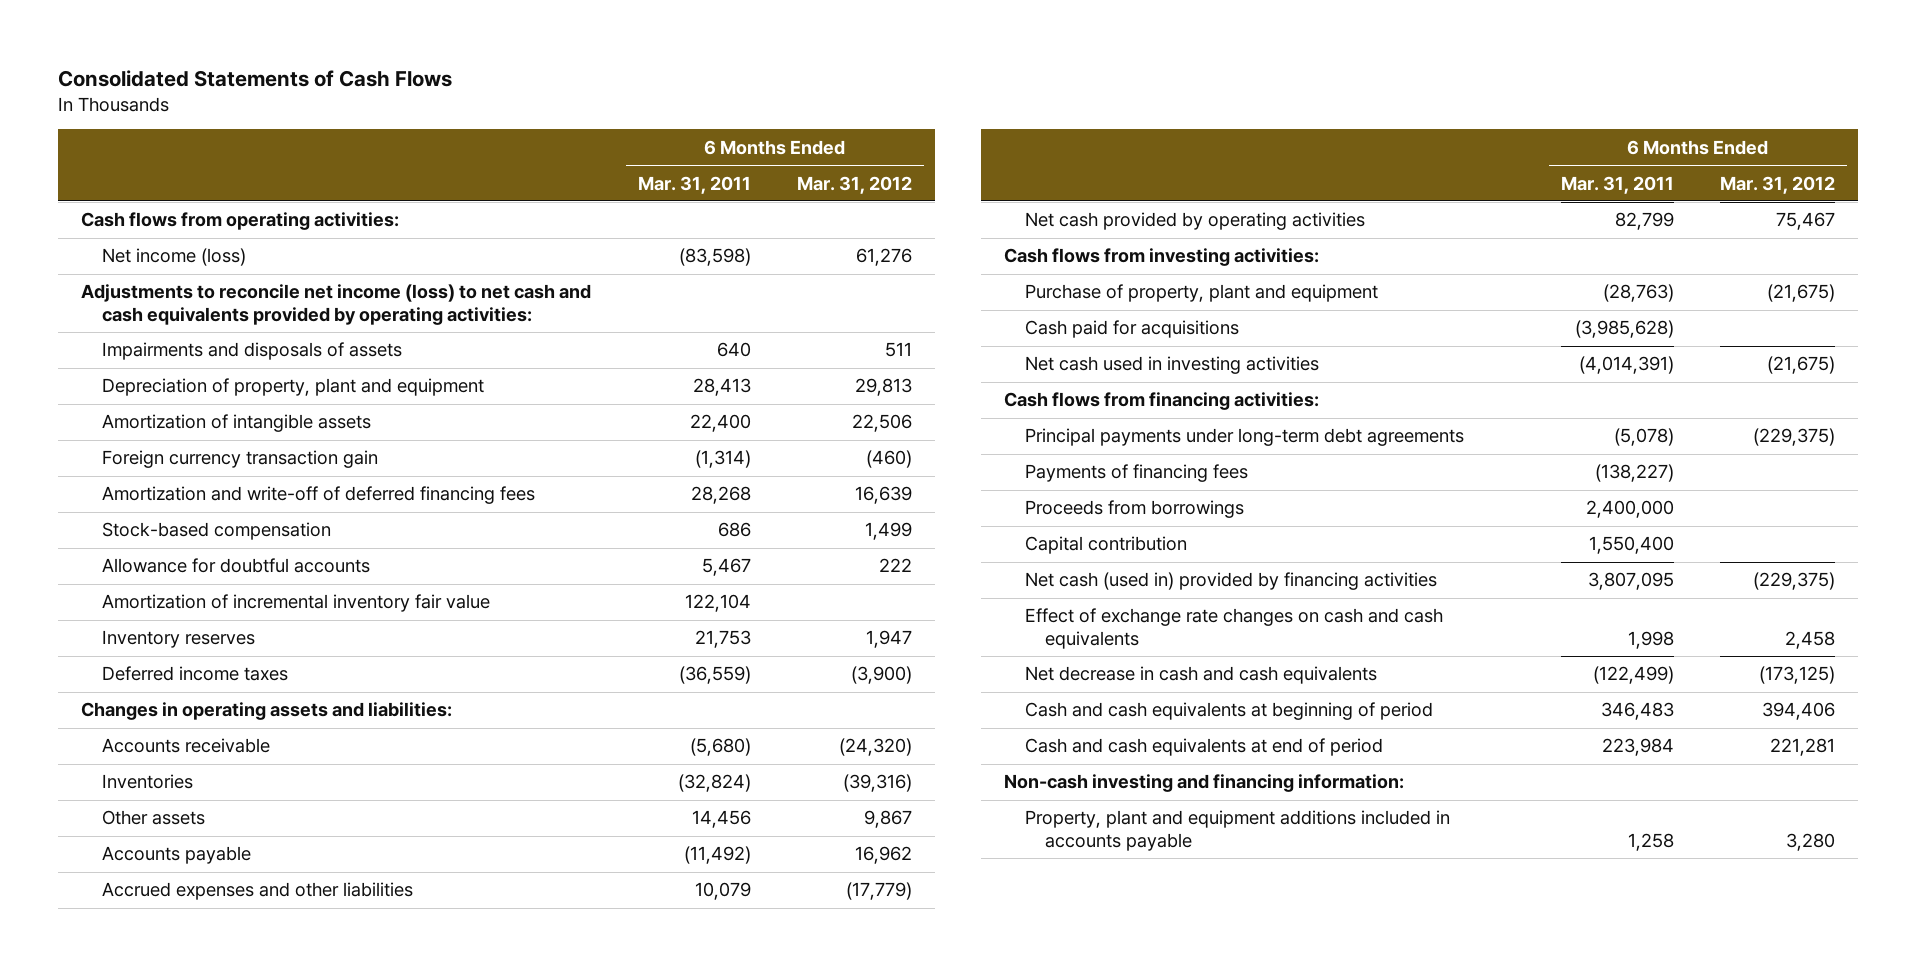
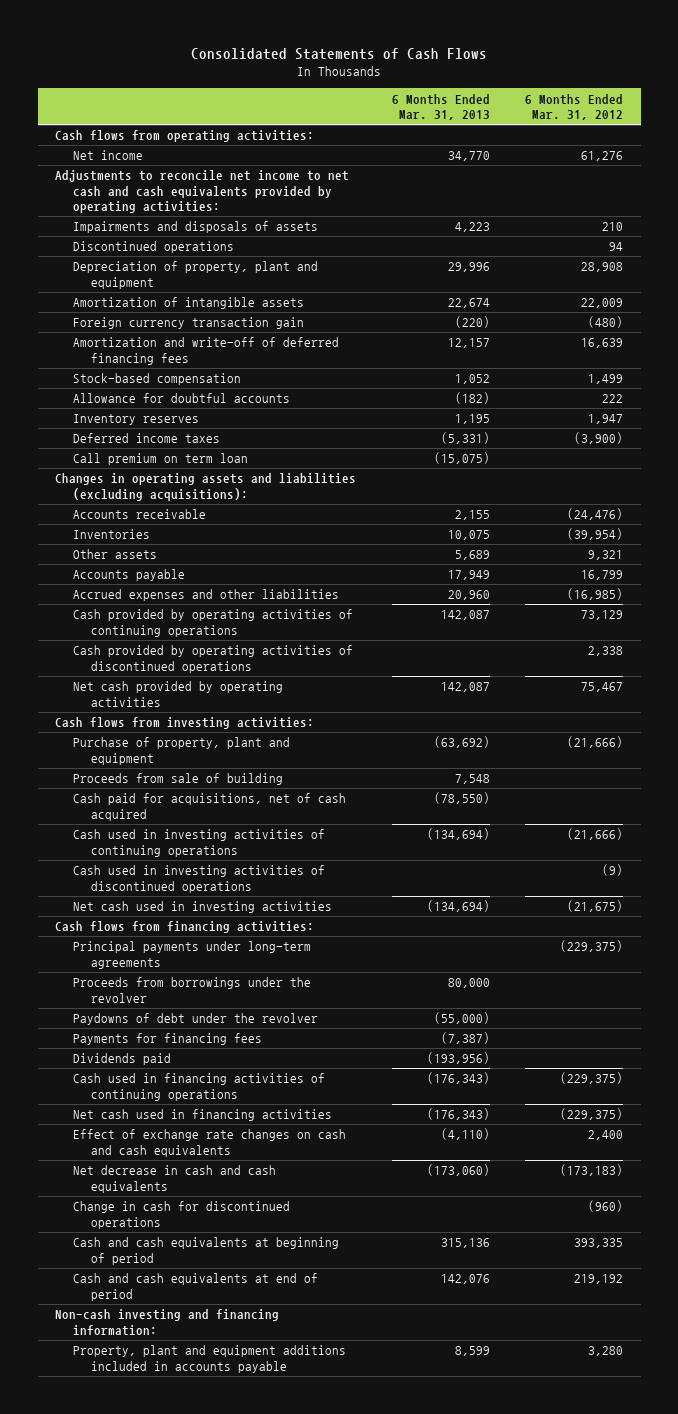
- | 6 Months Ended Mar. 31, 2011 | 6 Months Ended Mar. 31, 2012
+ | 6 Months Ended Mar. 31, 2013 | 6 Months Ended Mar. 31, 2012
- Net income (loss) | (83,598) | 61,276
- Adjustments to reconcile net income (loss) to net cash and cash equivalents provided by operating activities:
- Impairments and disposals of assets | 640 | 511
- Depreciation of property, plant and equipment | 28,413 | 29,813
- Amortization of intangible assets | 22,400 | 22,506
- Foreign currency transaction gain | (1,314) | (460)
+ Net income | 34,770 | 61,276
+ Adjustments to reconcile net income to net cash and cash equivalents provided by operating activities:
+ Impairments and disposals of assets | 4,223 | 210
+ Discontinued operations | | 94
+ Depreciation of property, plant and equipment | 29,996 | 28,908
+ Amortization of intangible assets | 22,674 | 22,009
+ Foreign currency transaction gain | (220) | (480)
- Amortization of incremental inventory fair value | 122,104 |
- Changes in operating assets and liabilities:
- Accounts receivable | (5,680) | (24,320)
- Inventories | (32,824) | (39,316)
- Other assets | 14,456 | 9,867
- Accounts payable | (11,492) | 16,962
- Accrued expenses and other liabilities | 10,079 | (17,779)
+ Call premium on term loan | (15,075) |
+ Changes in operating assets and liabilities (excluding acquisitions):
+ Accounts receivable | 2,155 | (24,476)
+ Inventories | 10,075 | (39,954)
+ Other assets | 5,689 | 9,321
+ Accounts payable | 17,949 | 16,799
+ Accrued expenses and other liabilities | 20,960 | (16,985)
+ Cash provided by operating activities of continuing operations | 142,087 | 73,129
+ Cash provided by operating activities of discontinued operations | | 2,338
- Purchase of property, plant and equipment | (28,763) | (21,675)
- Cash paid for acquisitions | (3,985,628) |
+ Purchase of property, plant and equipment | (63,692) | (21,666)
+ Proceeds from sale of building | 7,548 |
+ Cash paid for acquisitions, net of cash acquired | (78,550) |
+ Cash used in investing activities of continuing operations | (134,694) | (21,666)
+ Cash used in investing activities of discontinued operations | | (9)
- Principal payments under long-term debt agreements | (5,078) | (229,375)
- Payments of financing fees | (138,227) |
- Proceeds from borrowings | 2,400,000 |
- Capital contribution | 1,550,400 |
- Net cash (used in) provided by financing activities | 3,807,095 | (229,375)
- Effect of exchange rate changes on cash and cash equivalents | 1,998 | 2,458
- Net decrease in cash and cash equivalents | (122,499) | (173,125)
- Cash and cash equivalents at beginning of period | 346,483 | 394,406
- Cash and cash equivalents at end of period | 223,984 | 221,281
+ Principal payments under long-term agreements | | (229,375)
+ Proceeds from borrowings under the revolver | 80,000 |
+ Paydowns of debt under the revolver | (55,000) |
+ Payments for financing fees | (7,387) |
+ Dividends paid | (193,956) |
+ Cash used in financing activities of continuing operations | (176,343) | (229,375)
+ Net cash used in financing activities | (176,343) | (229,375)
+ Effect of exchange rate changes on cash and cash equivalents | (4,110) | 2,400
+ Net decrease in cash and cash equivalents | (173,060) | (173,183)
+ Change in cash for discontinued operations | | (960)
+ Cash and cash equivalents at beginning of period | 315,136 | 393,335
+ Cash and cash equivalents at end of period | 142,076 | 219,192

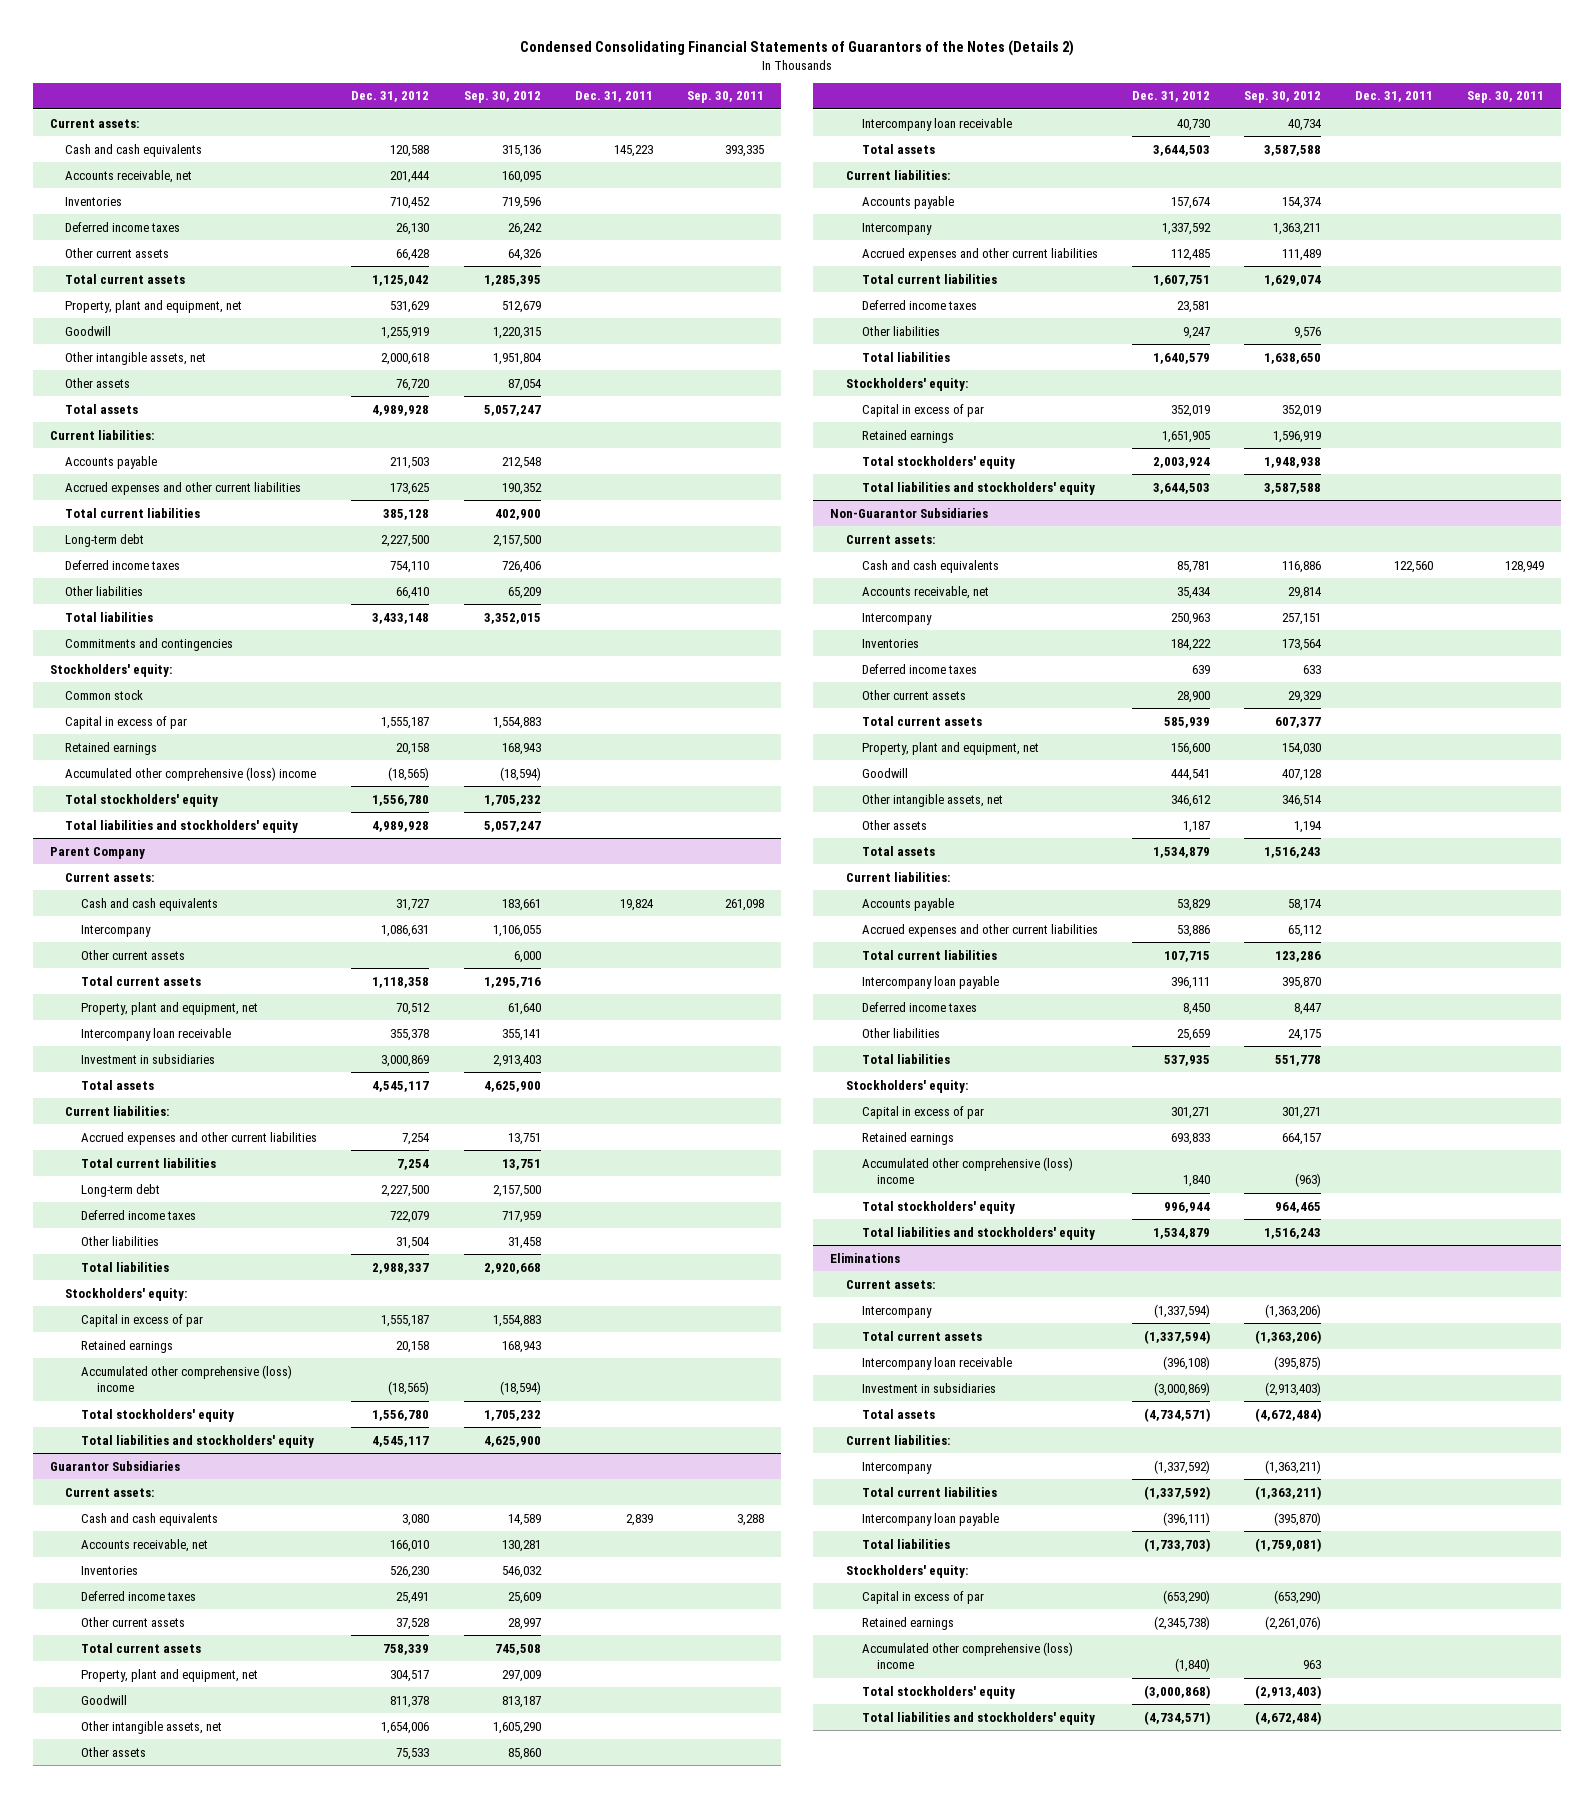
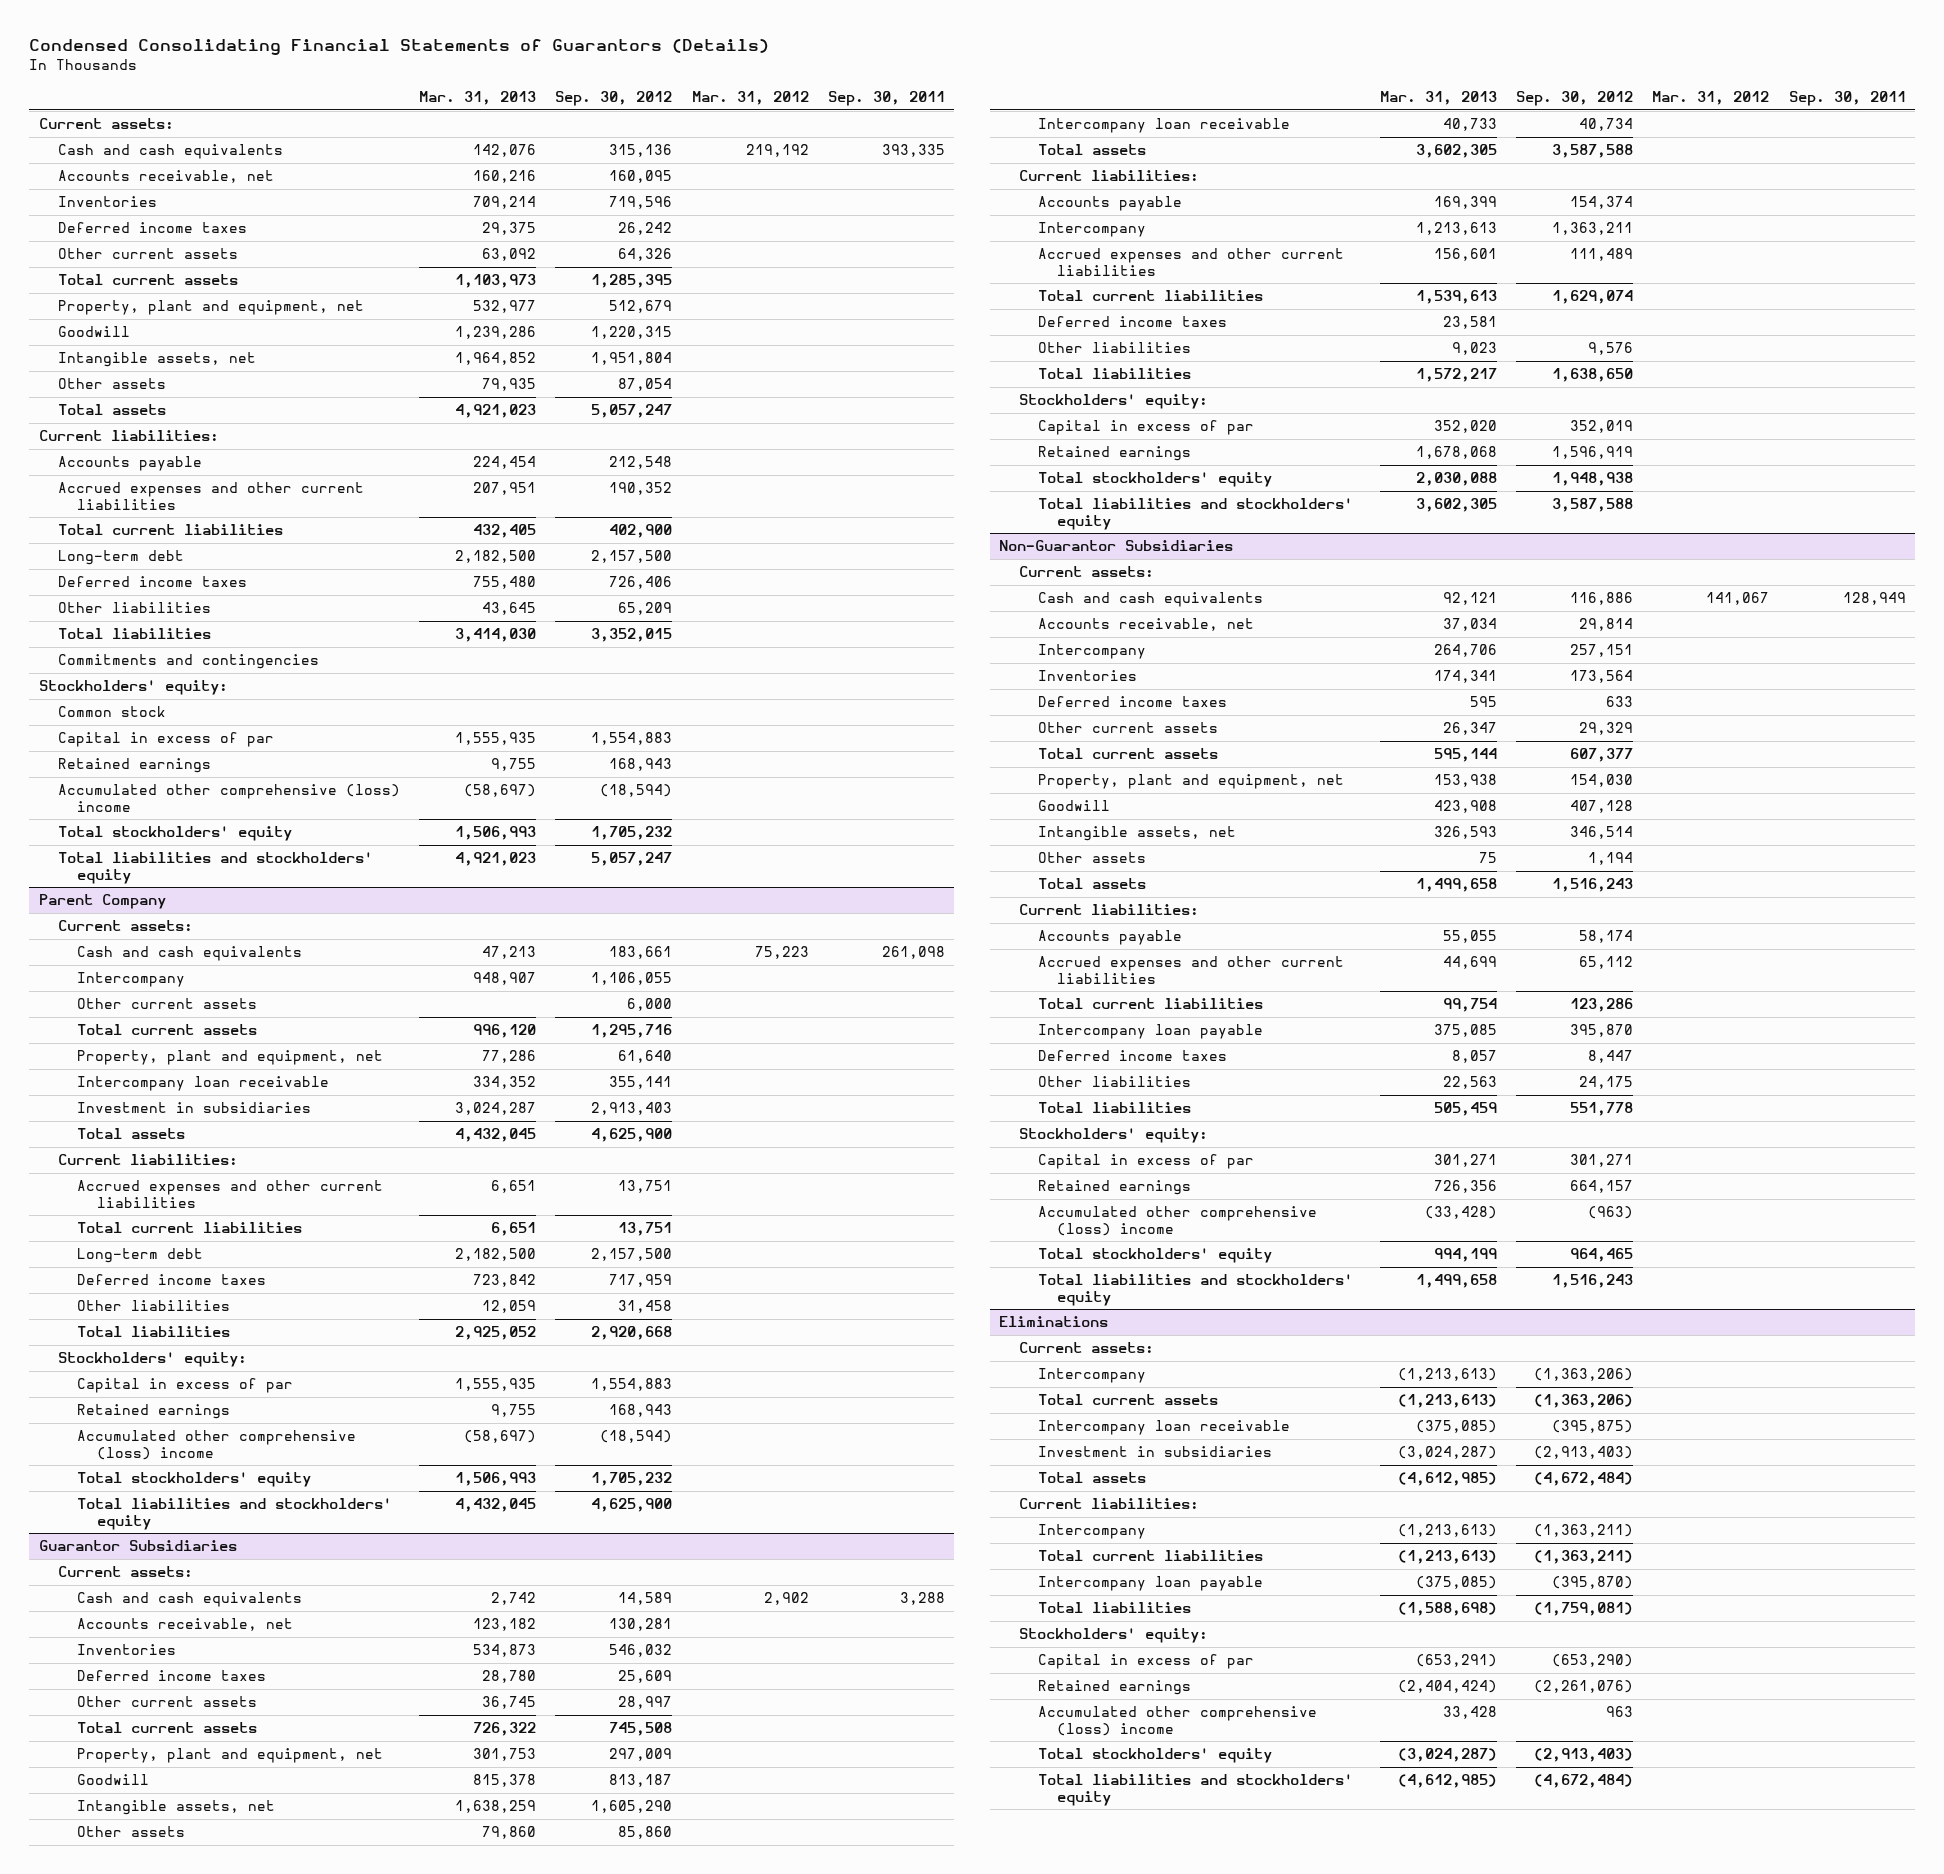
- Condensed Consolidating Financial Statements of Guarantors of the Notes (Details 2)
+ Condensed Consolidating Financial Statements of Guarantors (Details)
- | Dec. 31, 2012 | Sep. 30, 2012 | Dec. 31, 2011 | Sep. 30, 2011
+ | Mar. 31, 2013 | Sep. 30, 2012 | Mar. 31, 2012 | Sep. 30, 2011
- Other intangible assets, net | 2,000,618 | 1,951,804 | |
+ Intangible assets, net | 1,964,852 | 1,951,804 | |
@ Guarantor Subsidiaries
- Other intangible assets, net | 1,654,006 | 1,605,290 | |
+ Intangible assets, net | 1,638,259 | 1,605,290 | |
@ Non-Guarantor Subsidiaries
- Other intangible assets, net | 346,612 | 346,514 | |
+ Intangible assets, net | 326,593 | 346,514 | |

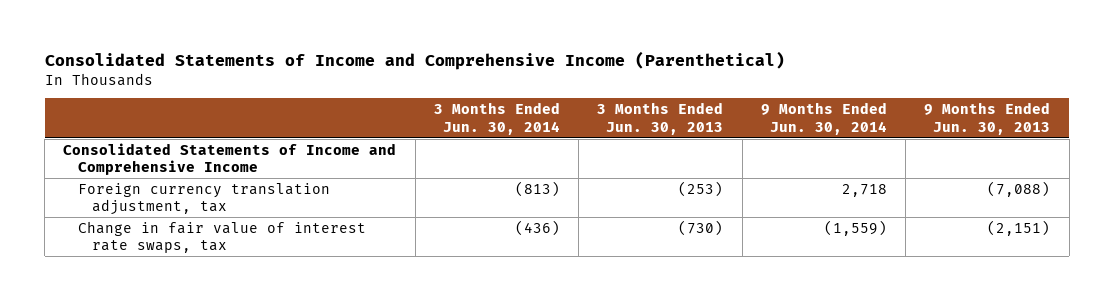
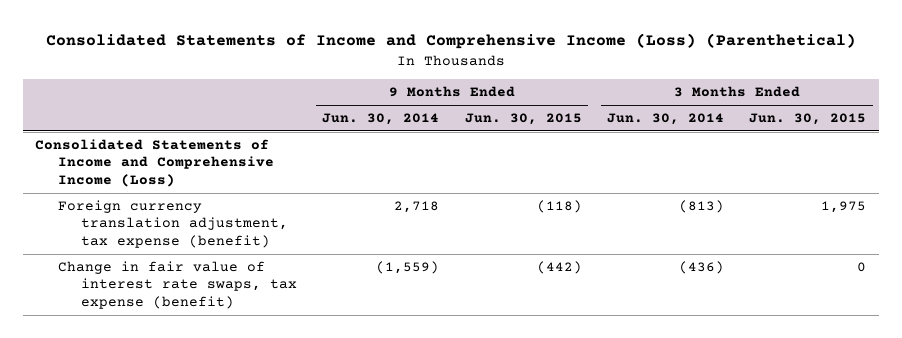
- Consolidated Statements of Income and Comprehensive Income (Parenthetical)
+ Consolidated Statements of Income and Comprehensive Income (Loss) (Parenthetical)
- | 3 Months Ended Jun. 30, 2014 | 3 Months Ended Jun. 30, 2013 | 9 Months Ended Jun. 30, 2014 | 9 Months Ended Jun. 30, 2013
+ | 9 Months Ended Jun. 30, 2014 | 9 Months Ended Jun. 30, 2015 | 3 Months Ended Jun. 30, 2014 | 3 Months Ended Jun. 30, 2015
- Consolidated Statements of Income and Comprehensive Income
- Foreign currency translation adjustment, tax | (813) | (253) | 2,718 | (7,088)
- Change in fair value of interest rate swaps, tax | (436) | (730) | (1,559) | (2,151)
+ Consolidated Statements of Income and Comprehensive Income (Loss)
+ Foreign currency translation adjustment, tax expense (benefit) | 2,718 | (118) | (813) | 1,975
+ Change in fair value of interest rate swaps, tax expense (benefit) | (1,559) | (442) | (436) | 0

